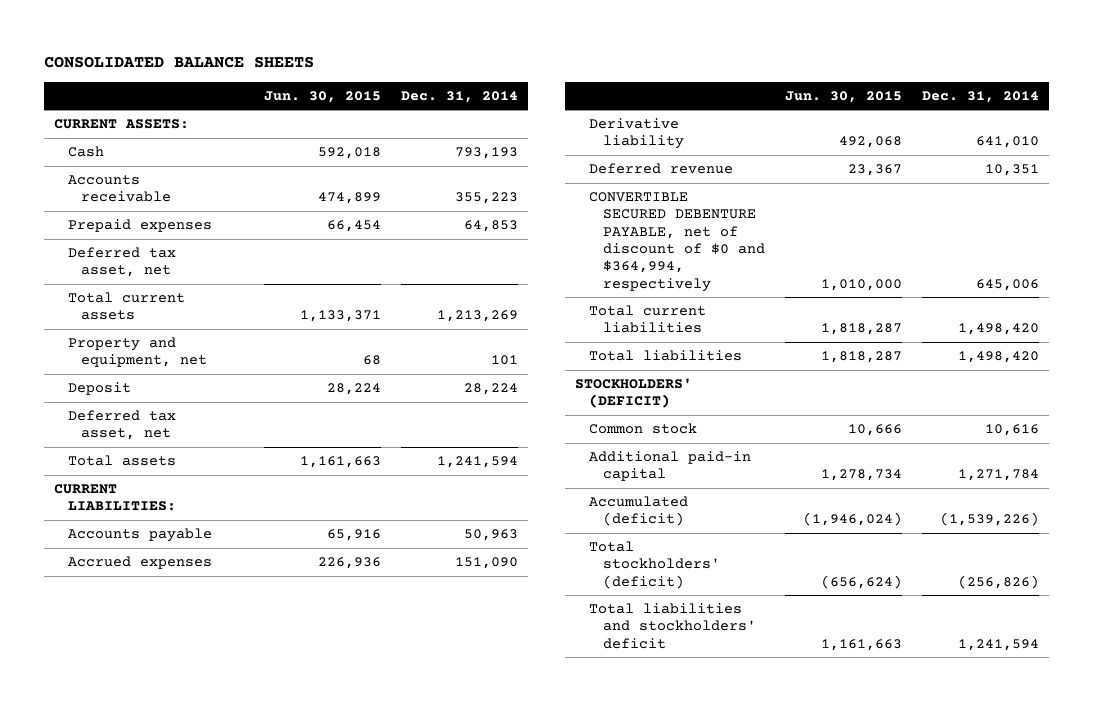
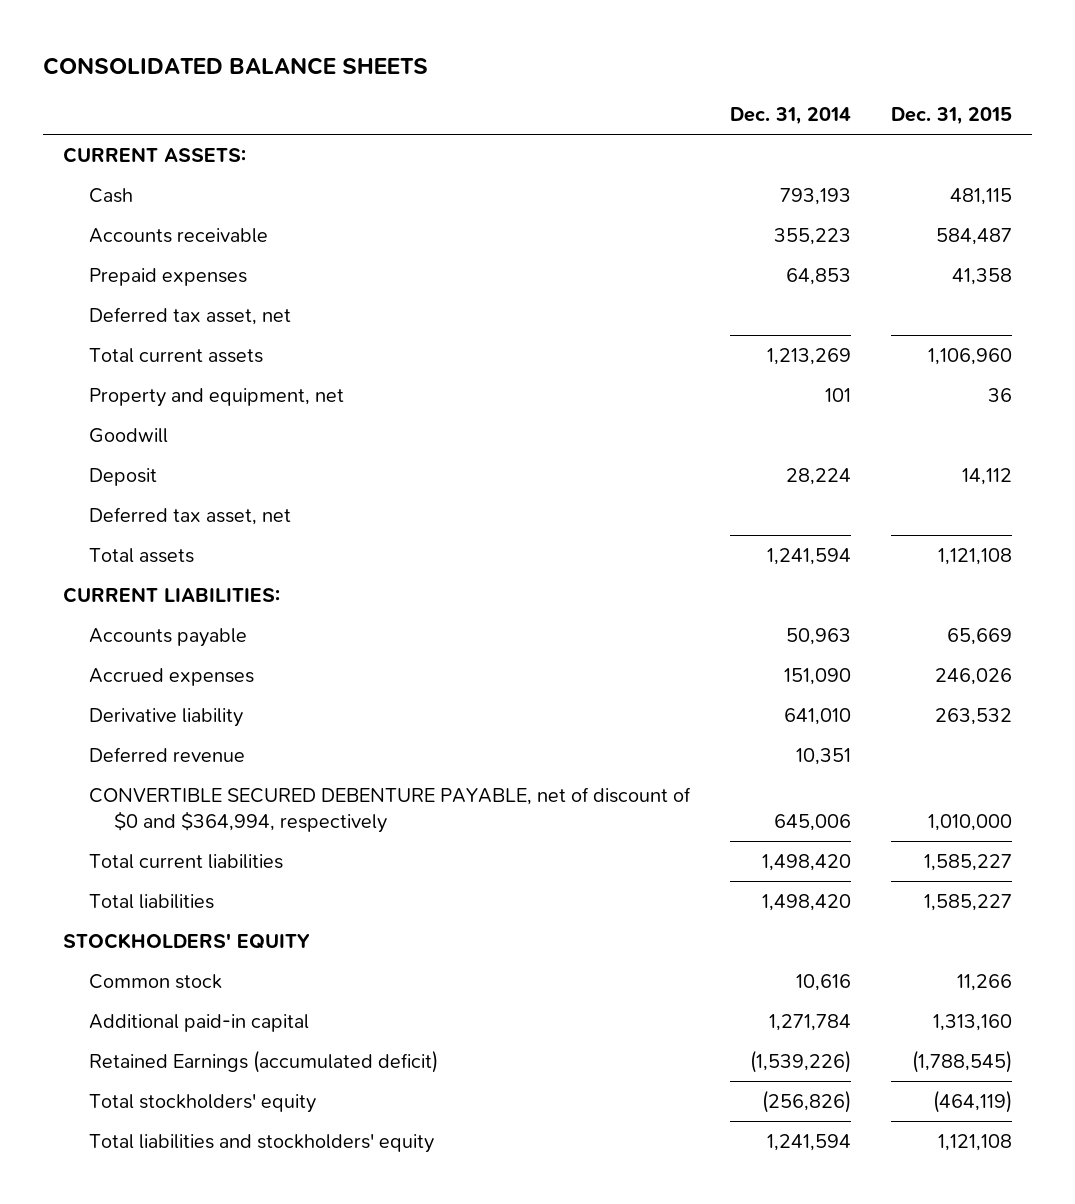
- | Jun. 30, 2015 | Dec. 31, 2014
+ | Dec. 31, 2014 | Dec. 31, 2015
+ Goodwill
- STOCKHOLDERS' (DEFICIT)
+ STOCKHOLDERS' EQUITY
- Accumulated (deficit) | (1,946,024) | (1,539,226)
- Total stockholders' (deficit) | (656,624) | (256,826)
- Total liabilities and stockholders' deficit | 1,161,663 | 1,241,594
+ Retained Earnings (accumulated deficit) | (1,539,226) | (1,788,545)
+ Total stockholders' equity | (256,826) | (464,119)
+ Total liabilities and stockholders' equity | 1,241,594 | 1,121,108

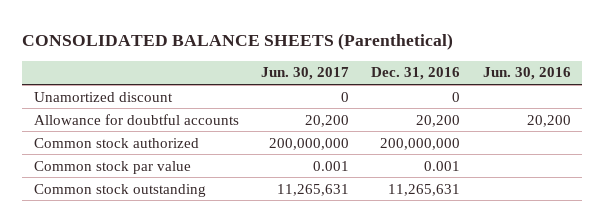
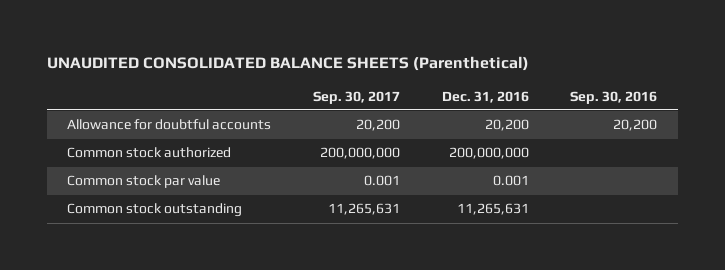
- CONSOLIDATED BALANCE SHEETS (Parenthetical)
+ UNAUDITED CONSOLIDATED BALANCE SHEETS (Parenthetical)
- | Jun. 30, 2017 | Dec. 31, 2016 | Jun. 30, 2016
+ | Sep. 30, 2017 | Dec. 31, 2016 | Sep. 30, 2016
- Unamortized discount | 0 | 0 |

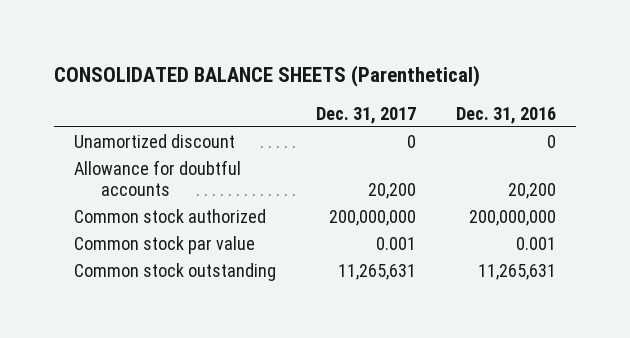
- UNAUDITED CONSOLIDATED BALANCE SHEETS (Parenthetical)
+ CONSOLIDATED BALANCE SHEETS (Parenthetical)
- | Sep. 30, 2017 | Dec. 31, 2016 | Sep. 30, 2016
+ | Dec. 31, 2017 | Dec. 31, 2016
+ Unamortized discount | 0 | 0

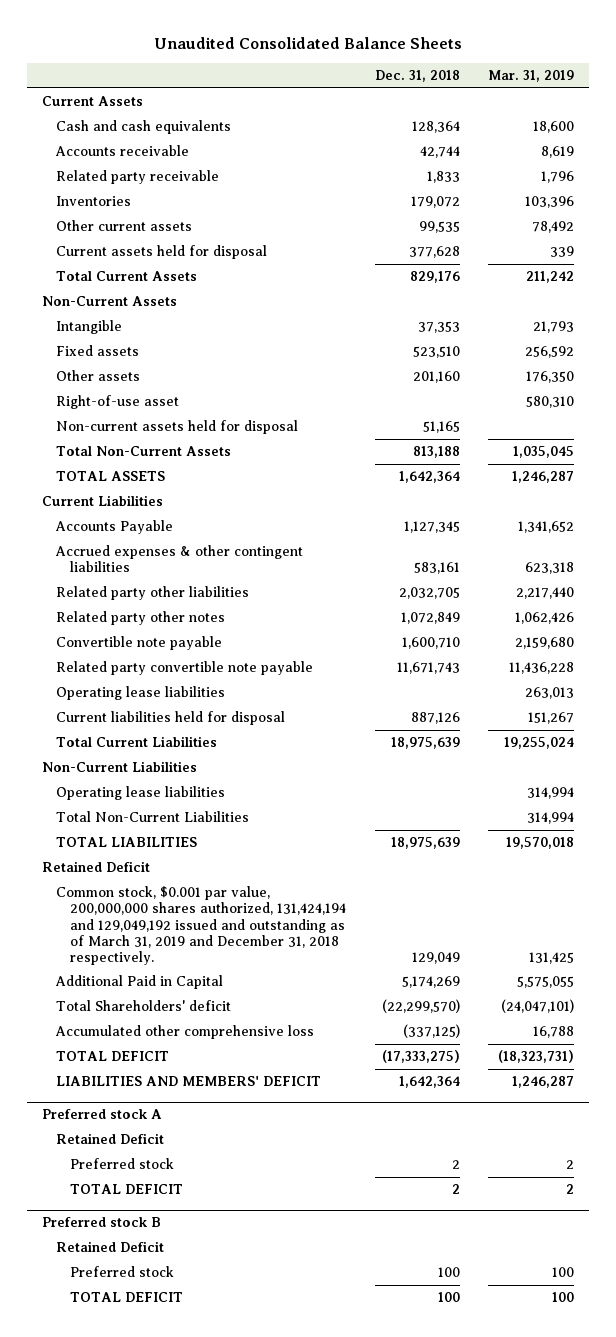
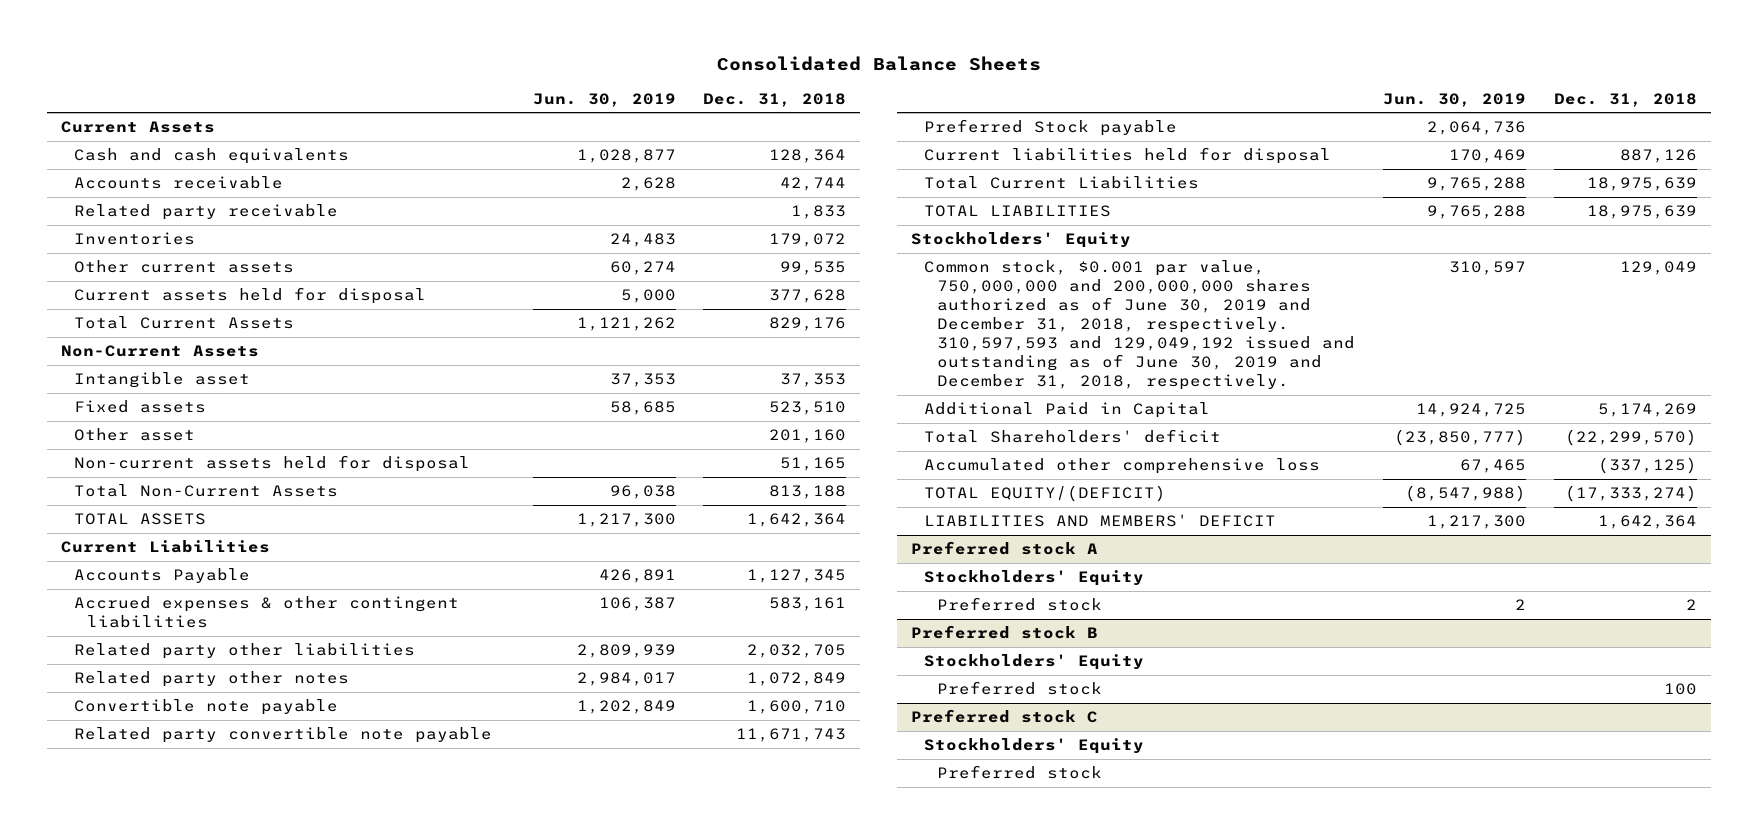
- Unaudited Consolidated Balance Sheets
+ Consolidated Balance Sheets
- | Dec. 31, 2018 | Mar. 31, 2019
+ | Jun. 30, 2019 | Dec. 31, 2018
- Intangible | 37,353 | 21,793
+ Intangible asset | 37,353 | 37,353
- Other assets | 201,160 | 176,350
- Right-of-use asset | | 580,310
+ Other asset | | 201,160
- Operating lease liabilities | | 263,013
+ Preferred Stock payable | 2,064,736 |
- Non-Current Liabilities
- Operating lease liabilities | | 314,994
- Total Non-Current Liabilities | | 314,994
- Retained Deficit
- Common stock, $0.001 par value, 200,000,000 shares authorized, 131,424,194 and 129,049,192 issued and outstanding as of March 31, 2019 and December 31, 2018 respectively. | 129,049 | 131,425
+ Stockholders' Equity
+ Common stock, $0.001 par value, 750,000,000 and 200,000,000 shares authorized as of June 30, 2019 and December 31, 2018, respectively. 310,597,593 and 129,049,192 issued and outstanding as of June 30, 2019 and December 31, 2018, respectively. | 310,597 | 129,049
- TOTAL DEFICIT | (17,333,275) | (18,323,731)
+ TOTAL EQUITY/(DEFICIT) | (8,547,988) | (17,333,274)
@ Preferred stock A
- Retained Deficit
+ Stockholders' Equity
- TOTAL DEFICIT | 2 | 2
@ Preferred stock B
- Retained Deficit
+ Stockholders' Equity
- TOTAL DEFICIT | 100 | 100
+ Preferred stock C
+ Stockholders' Equity
+ Preferred stock

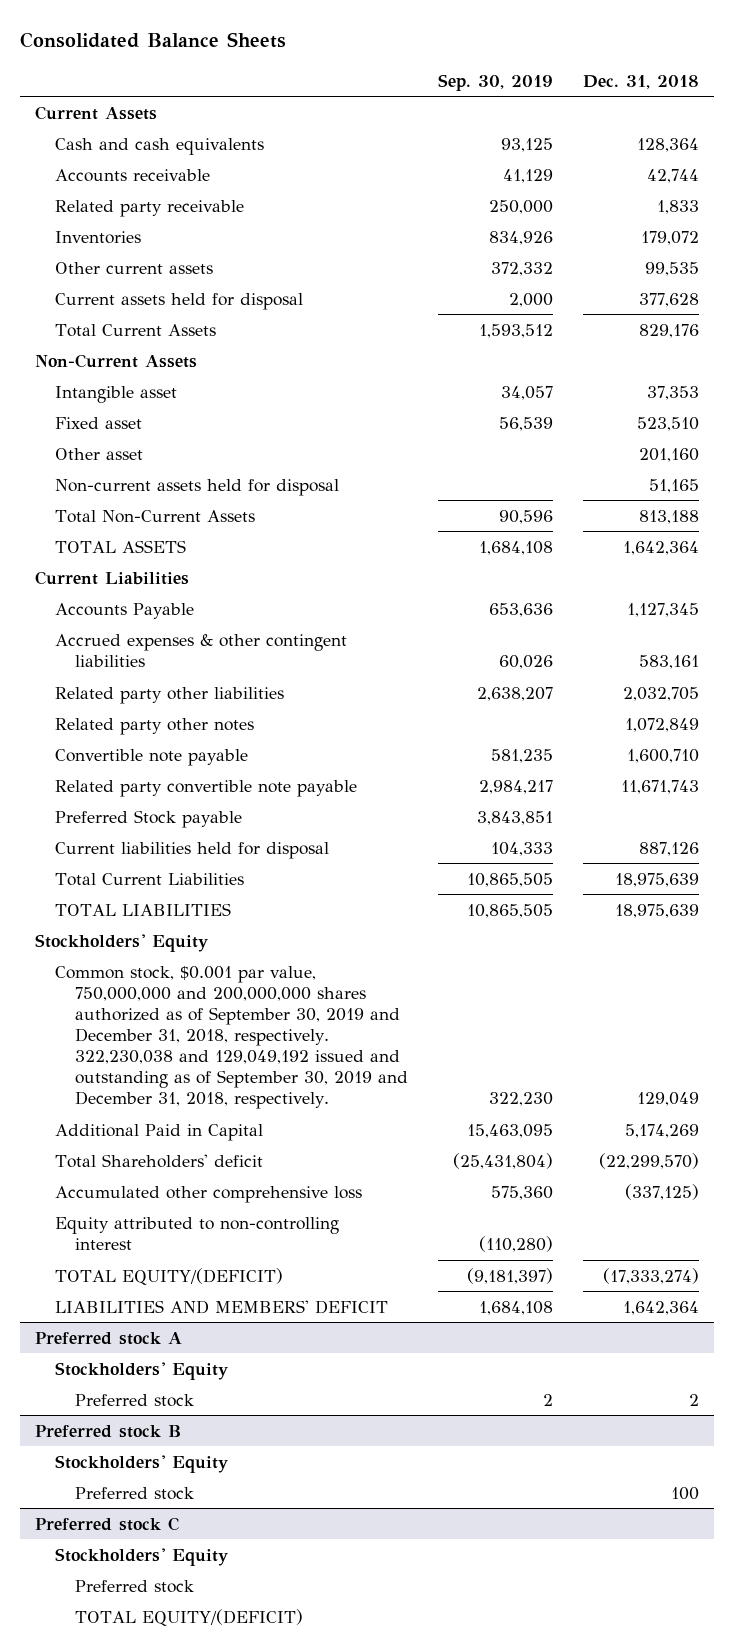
- | Jun. 30, 2019 | Dec. 31, 2018
+ | Sep. 30, 2019 | Dec. 31, 2018
- Fixed assets | 58,685 | 523,510
+ Fixed asset | 56,539 | 523,510
- Common stock, $0.001 par value, 750,000,000 and 200,000,000 shares authorized as of June 30, 2019 and December 31, 2018, respectively. 310,597,593 and 129,049,192 issued and outstanding as of June 30, 2019 and December 31, 2018, respectively. | 310,597 | 129,049
+ Common stock, $0.001 par value, 750,000,000 and 200,000,000 shares authorized as of September 30, 2019 and December 31, 2018, respectively. 322,230,038 and 129,049,192 issued and outstanding as of September 30, 2019 and December 31, 2018, respectively. | 322,230 | 129,049
+ Equity attributed to non-controlling interest | (110,280) |
@ Preferred stock C
+ TOTAL EQUITY/(DEFICIT)

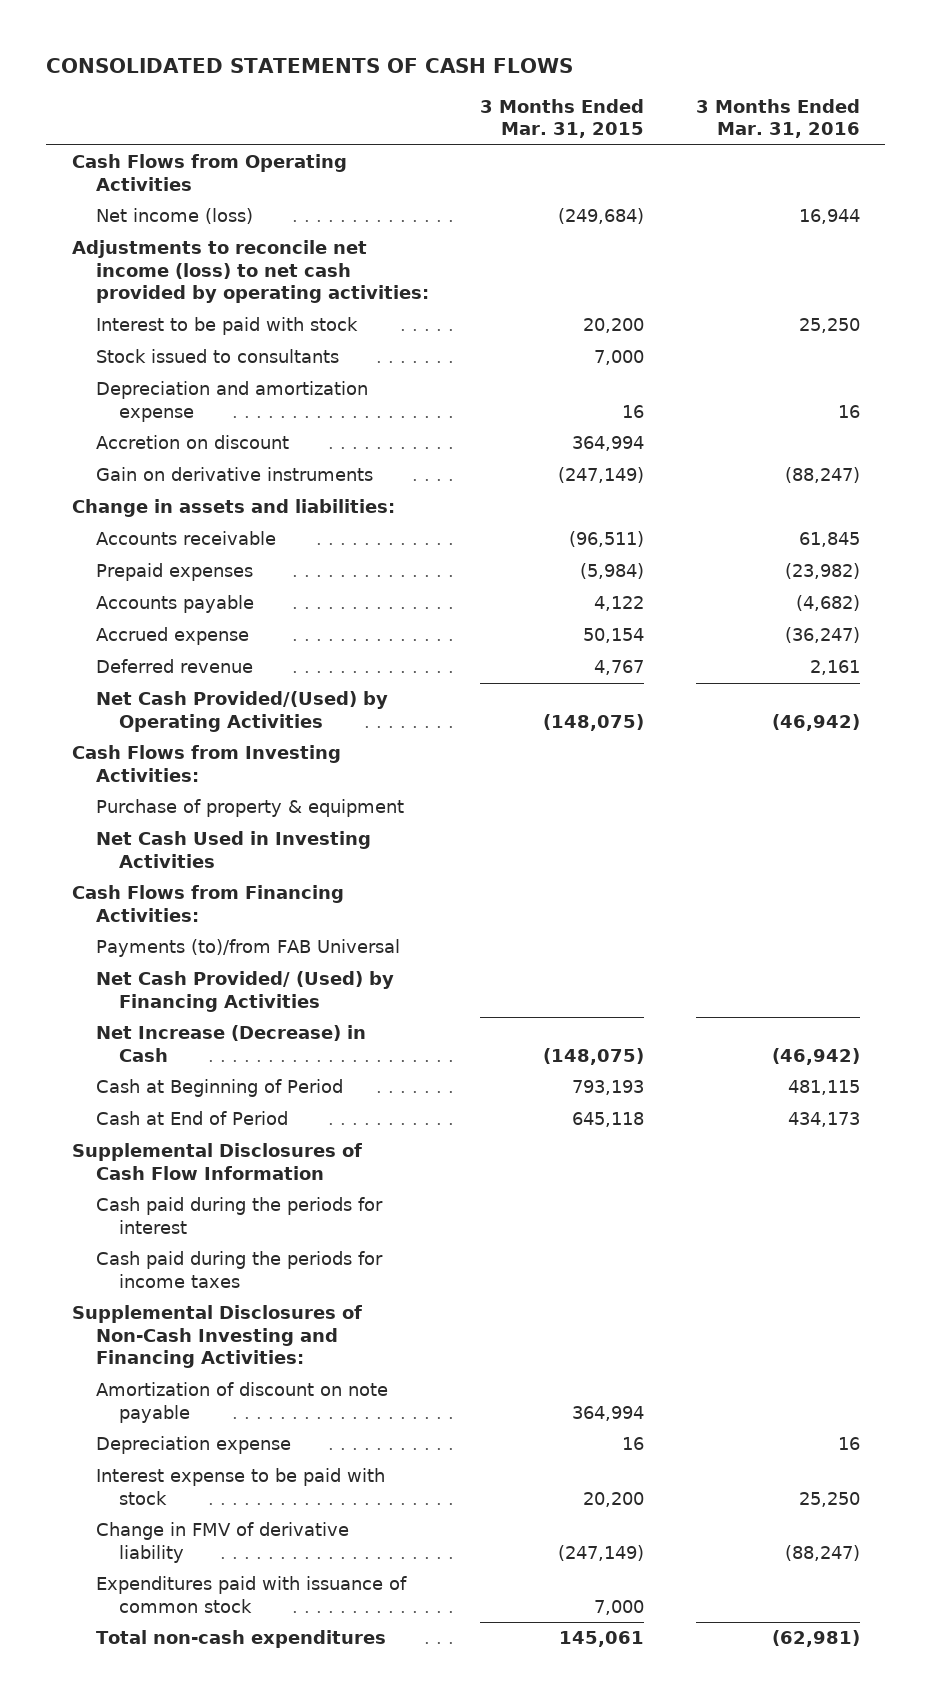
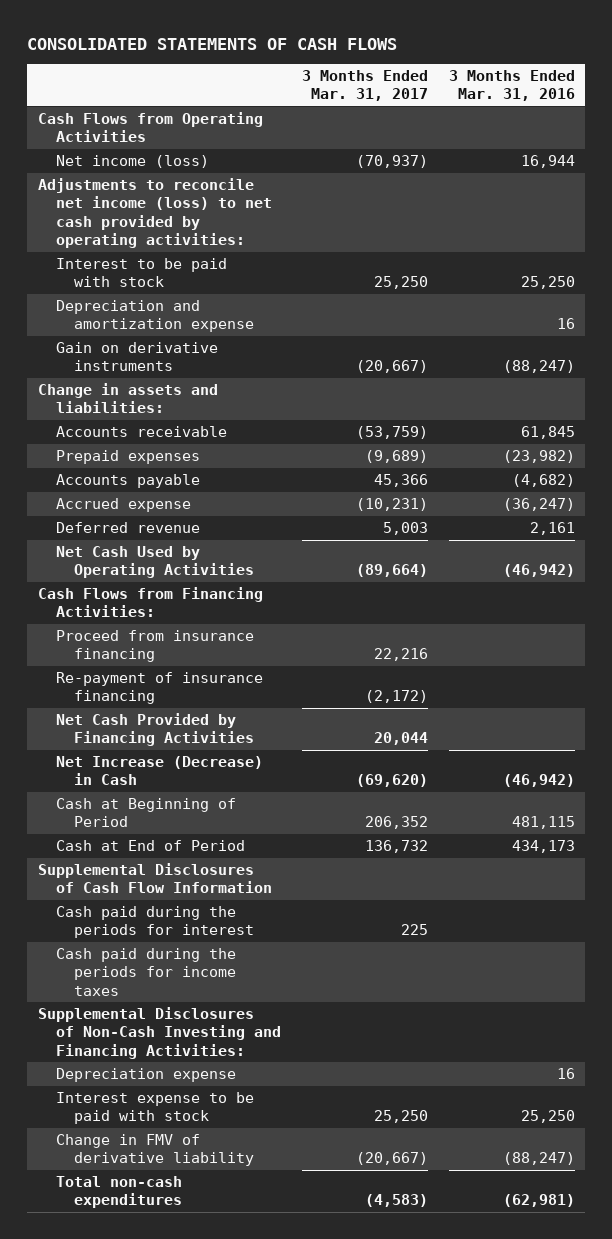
- | 3 Months Ended Mar. 31, 2015 | 3 Months Ended Mar. 31, 2016
+ | 3 Months Ended Mar. 31, 2017 | 3 Months Ended Mar. 31, 2016
- Stock issued to consultants | 7,000 |
- Accretion on discount | 364,994 |
- Net Cash Provided/(Used) by Operating Activities | (148,075) | (46,942)
- Cash Flows from Investing Activities:
- Purchase of property & equipment
- Net Cash Used in Investing Activities
+ Net Cash Used by Operating Activities | (89,664) | (46,942)
- Payments (to)/from FAB Universal
- Net Cash Provided/ (Used) by Financing Activities
+ Proceed from insurance financing | 22,216 |
+ Re-payment of insurance financing | (2,172) |
+ Net Cash Provided by Financing Activities | 20,044 |
- Amortization of discount on note payable | 364,994 |
- Expenditures paid with issuance of common stock | 7,000 |

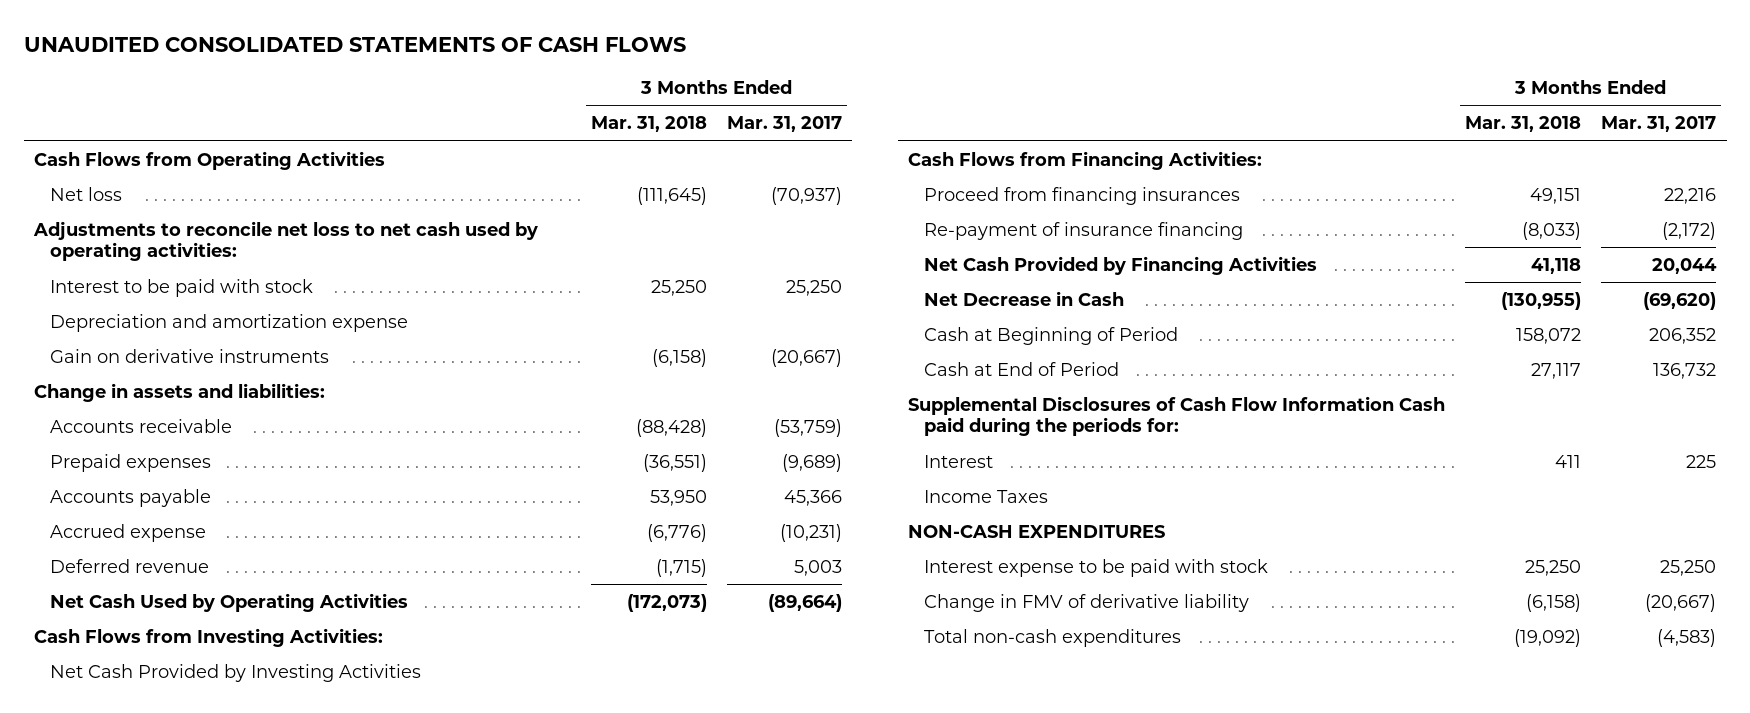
- CONSOLIDATED STATEMENTS OF CASH FLOWS
+ UNAUDITED CONSOLIDATED STATEMENTS OF CASH FLOWS
- | 3 Months Ended Mar. 31, 2017 | 3 Months Ended Mar. 31, 2016
+ | 3 Months Ended Mar. 31, 2018 | 3 Months Ended Mar. 31, 2017
- Net income (loss) | (70,937) | 16,944
- Adjustments to reconcile net income (loss) to net cash provided by operating activities:
+ Net loss | (111,645) | (70,937)
+ Adjustments to reconcile net loss to net cash used by operating activities:
+ Cash Flows from Investing Activities:
+ Net Cash Provided by Investing Activities
- Proceed from insurance financing | 22,216 |
+ Proceed from financing insurances | 49,151 | 22,216
- Net Increase (Decrease) in Cash | (69,620) | (46,942)
+ Net Decrease in Cash | (130,955) | (69,620)
- Supplemental Disclosures of Cash Flow Information
- Cash paid during the periods for interest | 225 |
- Cash paid during the periods for income taxes
- Supplemental Disclosures of Non-Cash Investing and Financing Activities:
- Depreciation expense | | 16
+ Supplemental Disclosures of Cash Flow Information Cash paid during the periods for:
+ Interest | 411 | 225
+ Income Taxes
+ NON-CASH EXPENDITURES

